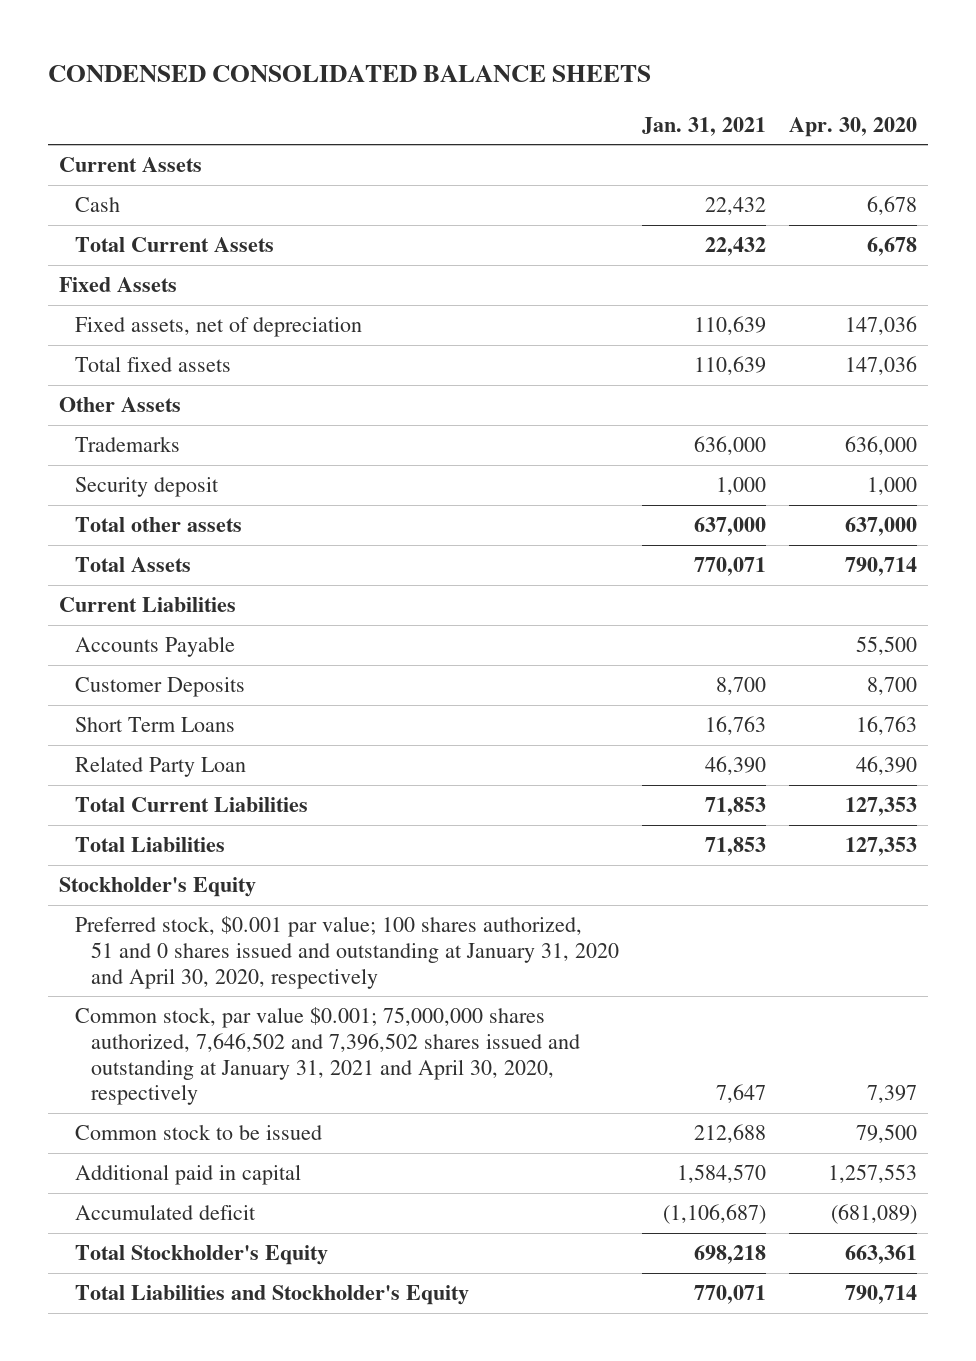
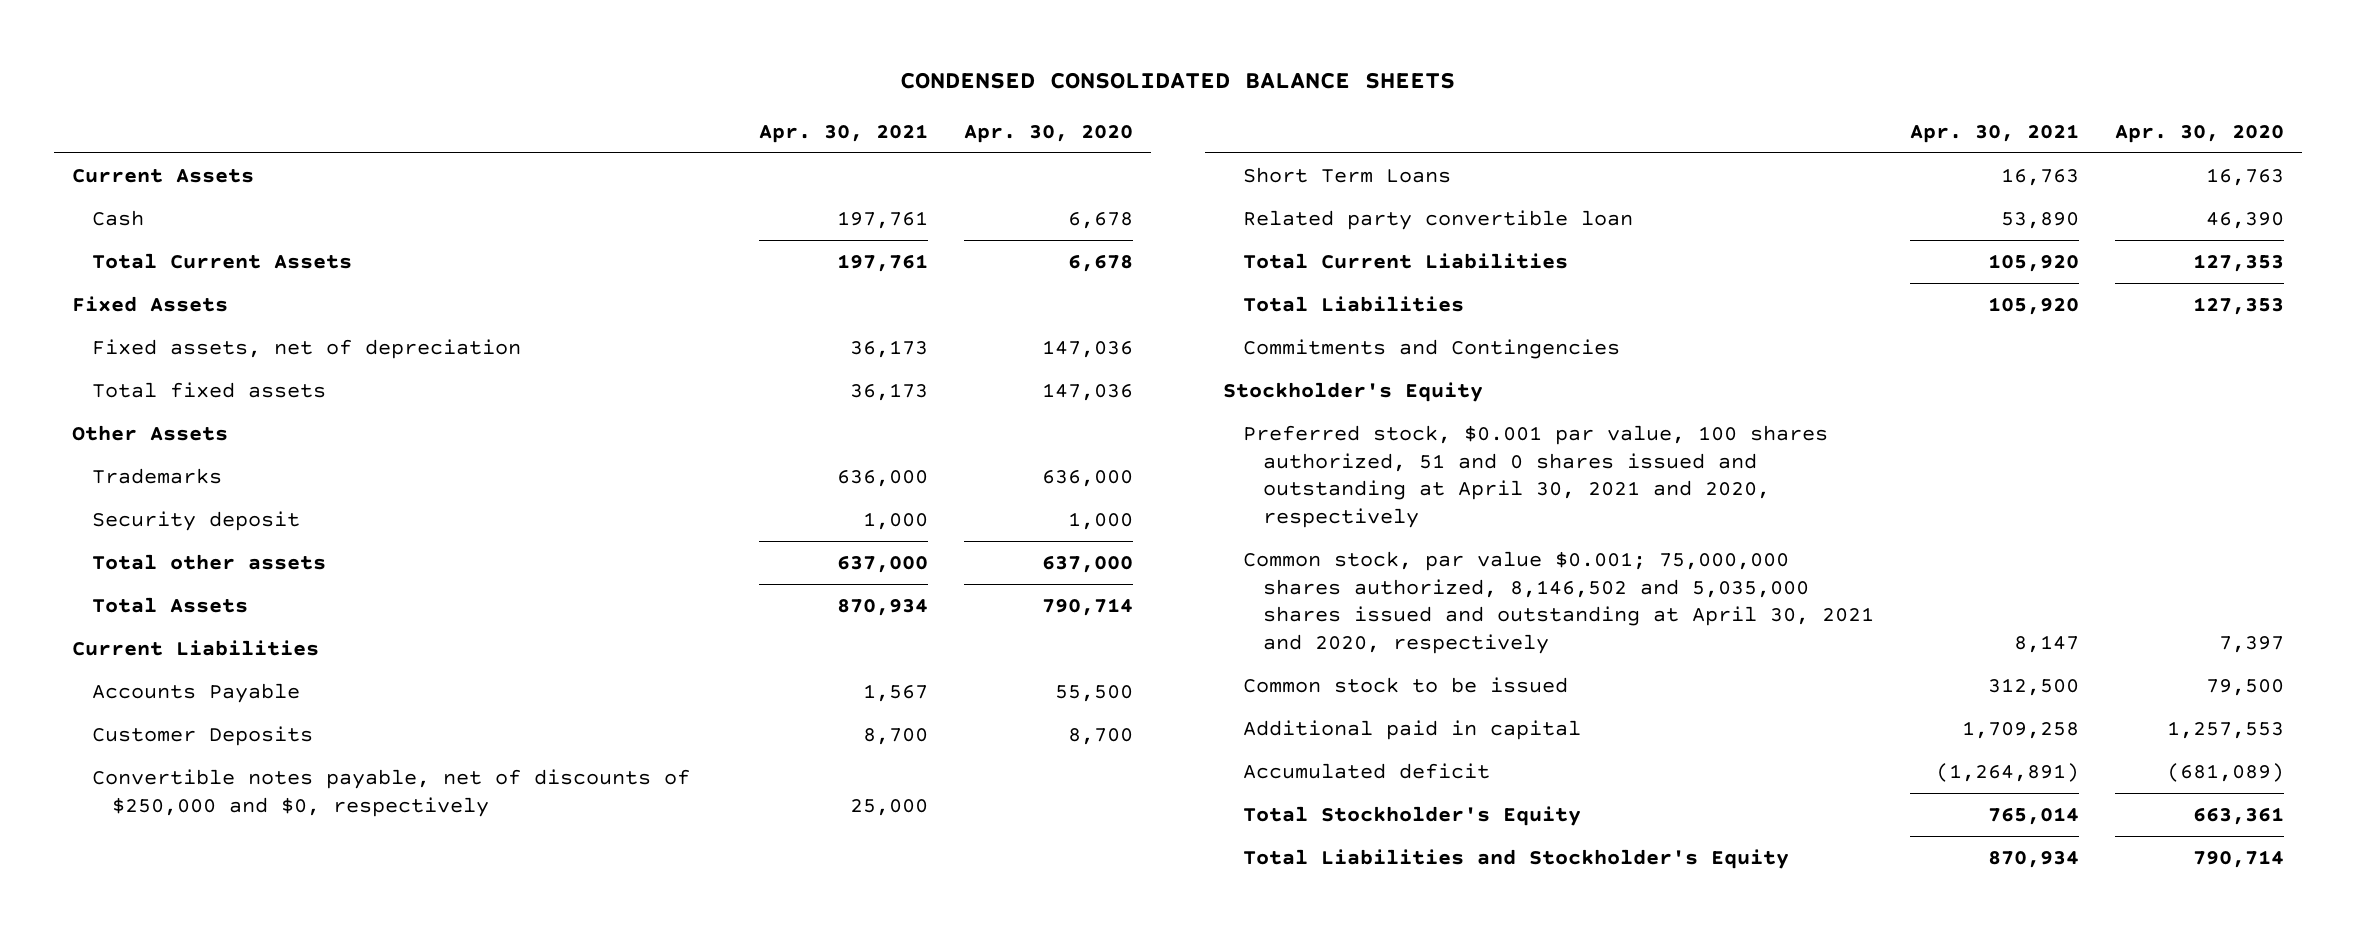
- | Jan. 31, 2021 | Apr. 30, 2020
+ | Apr. 30, 2021 | Apr. 30, 2020
+ Convertible notes payable, net of discounts of $250,000 and $0, respectively | 25,000 |
- Related Party Loan | 46,390 | 46,390
+ Related party convertible loan | 53,890 | 46,390
+ Commitments and Contingencies
- Preferred stock, $0.001 par value; 100 shares authorized, 51 and 0 shares issued and outstanding at January 31, 2020 and April 30, 2020, respectively
- Common stock, par value $0.001; 75,000,000 shares authorized, 7,646,502 and 7,396,502 shares issued and outstanding at January 31, 2021 and April 30, 2020, respectively | 7,647 | 7,397
+ Preferred stock, $0.001 par value, 100 shares authorized, 51 and 0 shares issued and outstanding at April 30, 2021 and 2020, respectively
+ Common stock, par value $0.001; 75,000,000 shares authorized, 8,146,502 and 5,035,000 shares issued and outstanding at April 30, 2021 and 2020, respectively | 8,147 | 7,397

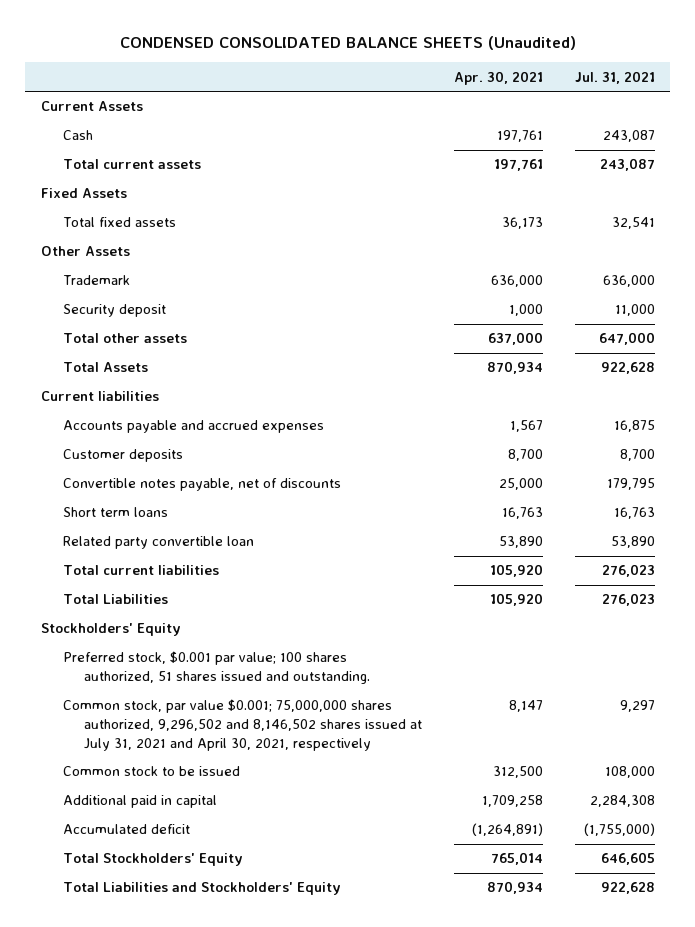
- CONDENSED CONSOLIDATED BALANCE SHEETS
+ CONDENSED CONSOLIDATED BALANCE SHEETS (Unaudited)
- | Apr. 30, 2021 | Apr. 30, 2020
+ | Apr. 30, 2021 | Jul. 31, 2021
- Total Current Assets | 197,761 | 6,678
+ Total current assets | 197,761 | 243,087
- Fixed assets, net of depreciation | 36,173 | 147,036
- Trademarks | 636,000 | 636,000
+ Trademark | 636,000 | 636,000
- Current Liabilities
- Accounts Payable | 1,567 | 55,500
- Customer Deposits | 8,700 | 8,700
- Convertible notes payable, net of discounts of $250,000 and $0, respectively | 25,000 |
- Short Term Loans | 16,763 | 16,763
+ Current liabilities
+ Accounts payable and accrued expenses | 1,567 | 16,875
+ Customer deposits | 8,700 | 8,700
+ Convertible notes payable, net of discounts | 25,000 | 179,795
+ Short term loans | 16,763 | 16,763
- Total Current Liabilities | 105,920 | 127,353
+ Total current liabilities | 105,920 | 276,023
- Commitments and Contingencies
- Stockholder's Equity
- Preferred stock, $0.001 par value, 100 shares authorized, 51 and 0 shares issued and outstanding at April 30, 2021 and 2020, respectively
- Common stock, par value $0.001; 75,000,000 shares authorized, 8,146,502 and 5,035,000 shares issued and outstanding at April 30, 2021 and 2020, respectively | 8,147 | 7,397
+ Stockholders' Equity
+ Preferred stock, $0.001 par value; 100 shares authorized, 51 shares issued and outstanding.
+ Common stock, par value $0.001; 75,000,000 shares authorized, 9,296,502 and 8,146,502 shares issued at July 31, 2021 and April 30, 2021, respectively | 8,147 | 9,297
- Total Stockholder's Equity | 765,014 | 663,361
- Total Liabilities and Stockholder's Equity | 870,934 | 790,714
+ Total Stockholders' Equity | 765,014 | 646,605
+ Total Liabilities and Stockholders' Equity | 870,934 | 922,628

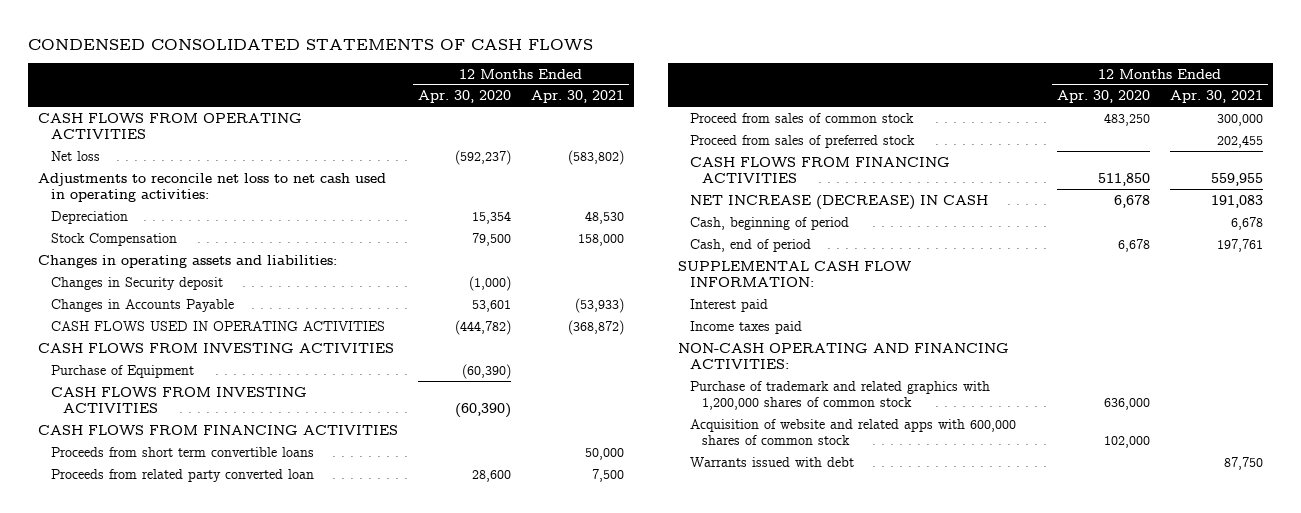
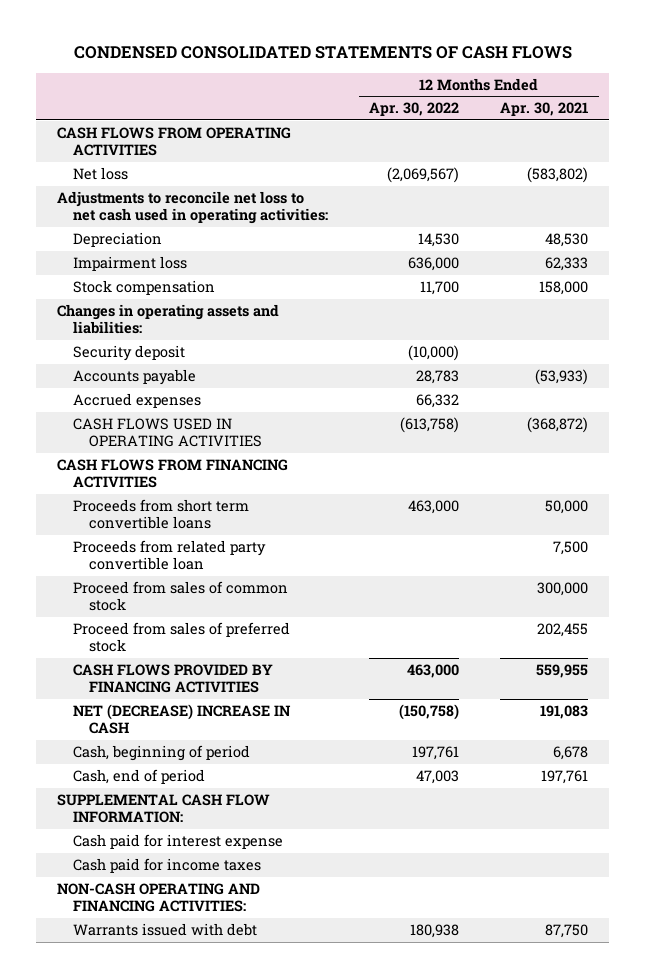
- | 12 Months Ended Apr. 30, 2020 | 12 Months Ended Apr. 30, 2021
+ | 12 Months Ended Apr. 30, 2022 | 12 Months Ended Apr. 30, 2021
- Stock Compensation | 79,500 | 158,000
+ Impairment loss | 636,000 | 62,333
+ Stock compensation | 11,700 | 158,000
- Changes in Security deposit | (1,000) |
- Changes in Accounts Payable | 53,601 | (53,933)
+ Security deposit | (10,000) |
+ Accounts payable | 28,783 | (53,933)
+ Accrued expenses | 66,332 |
- CASH FLOWS FROM INVESTING ACTIVITIES
- Purchase of Equipment | (60,390) |
- CASH FLOWS FROM INVESTING ACTIVITIES | (60,390) |
- Proceeds from related party converted loan | 28,600 | 7,500
+ Proceeds from related party convertible loan | | 7,500
- CASH FLOWS FROM FINANCING ACTIVITIES | 511,850 | 559,955
- NET INCREASE (DECREASE) IN CASH | 6,678 | 191,083
+ CASH FLOWS PROVIDED BY FINANCING ACTIVITIES | 463,000 | 559,955
+ NET (DECREASE) INCREASE IN CASH | (150,758) | 191,083
- Interest paid
- Income taxes paid
+ Cash paid for interest expense
+ Cash paid for income taxes
- Purchase of trademark and related graphics with 1,200,000 shares of common stock | 636,000 |
- Acquisition of website and related apps with 600,000 shares of common stock | 102,000 |

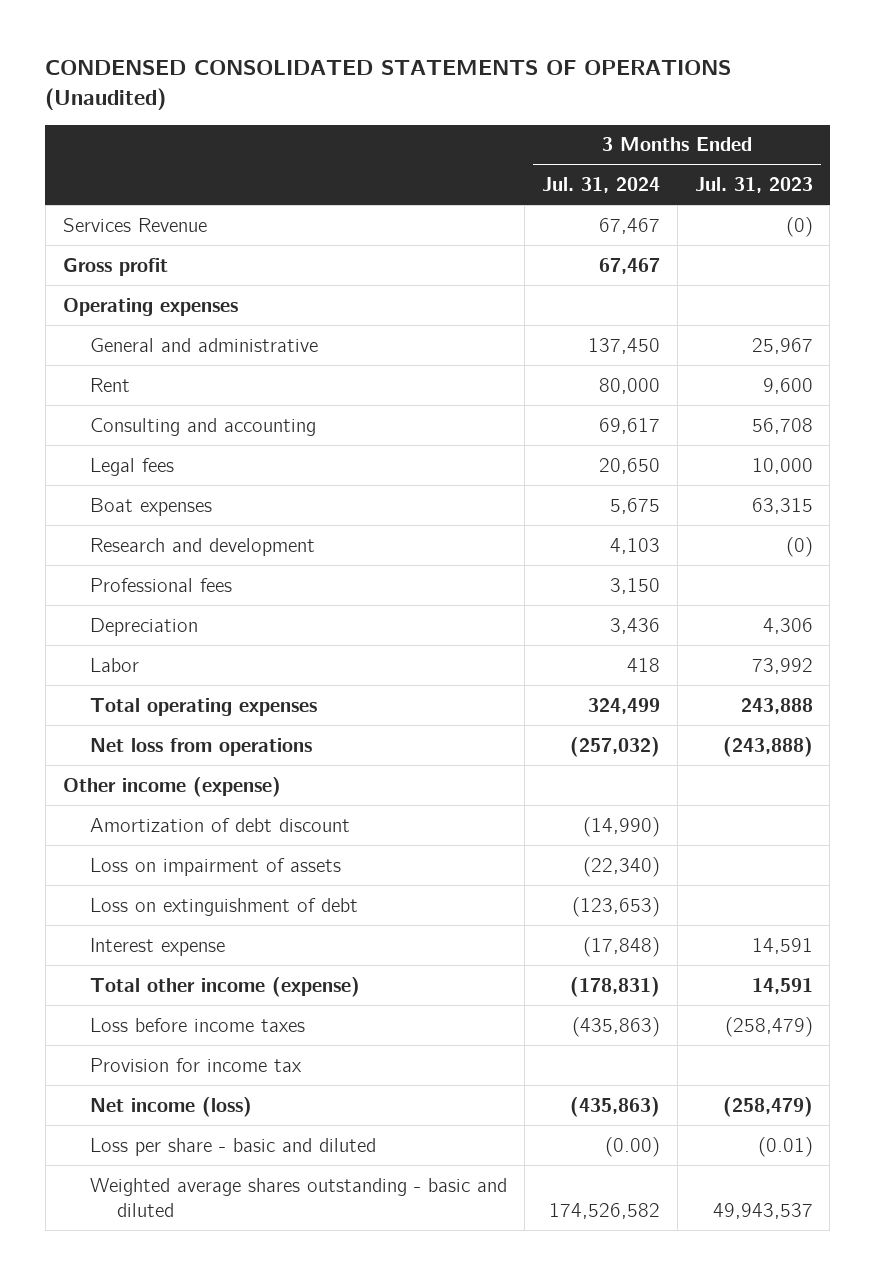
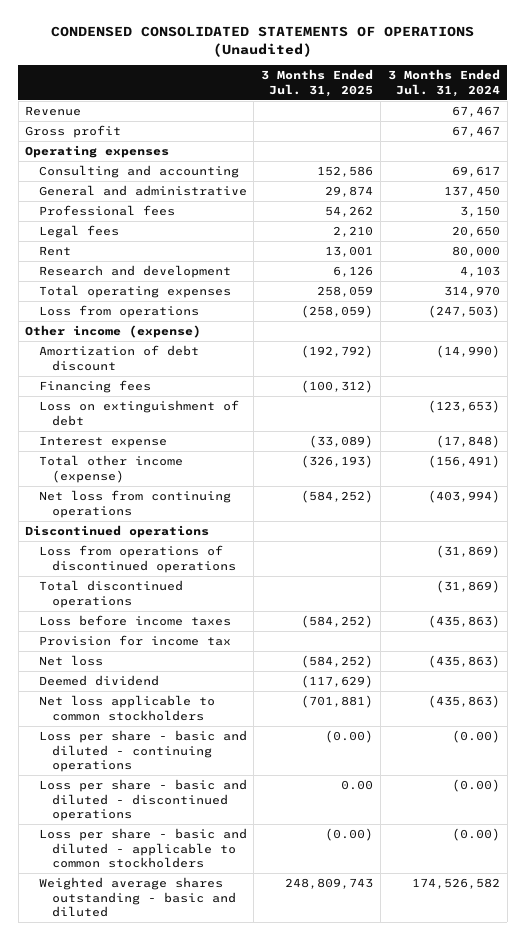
- | 3 Months Ended Jul. 31, 2024 | 3 Months Ended Jul. 31, 2023
+ | 3 Months Ended Jul. 31, 2025 | 3 Months Ended Jul. 31, 2024
- Services Revenue | 67,467 | (0)
+ Revenue | | 67,467
moved down: General and administrative | 29,874 | 137,450
moved up: Professional fees | 54,262 | 3,150
- Boat expenses | 5,675 | 63,315
moved down: Rent | 13,001 | 80,000
- Depreciation | 3,436 | 4,306
- Labor | 418 | 73,992
- Total operating expenses | 324,499 | 243,888
- Net loss from operations | (257,032) | (243,888)
+ Total operating expenses | 258,059 | 314,970
+ Loss from operations | (258,059) | (247,503)
- Loss on impairment of assets | (22,340) |
+ Financing fees | (100,312) |
- Total other income (expense) | (178,831) | 14,591
+ Total other income (expense) | (326,193) | (156,491)
+ Net loss from continuing operations | (584,252) | (403,994)
+ Discontinued operations
+ Loss from operations of discontinued operations | | (31,869)
+ Total discontinued operations | | (31,869)
- Net income (loss) | (435,863) | (258,479)
- Loss per share - basic and diluted | (0.00) | (0.01)
+ Net loss | (584,252) | (435,863)
+ Deemed dividend | (117,629) |
+ Net loss applicable to common stockholders | (701,881) | (435,863)
+ Loss per share - basic and diluted - continuing operations | (0.00) | (0.00)
+ Loss per share - basic and diluted - discontinued operations | 0.00 | (0.00)
+ Loss per share - basic and diluted - applicable to common stockholders | (0.00) | (0.00)

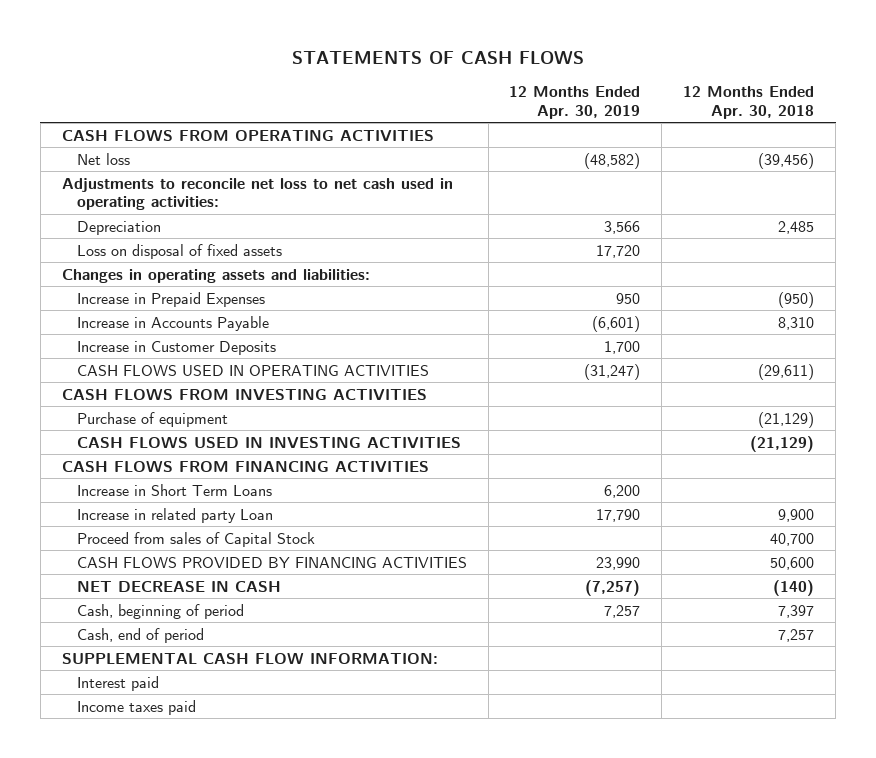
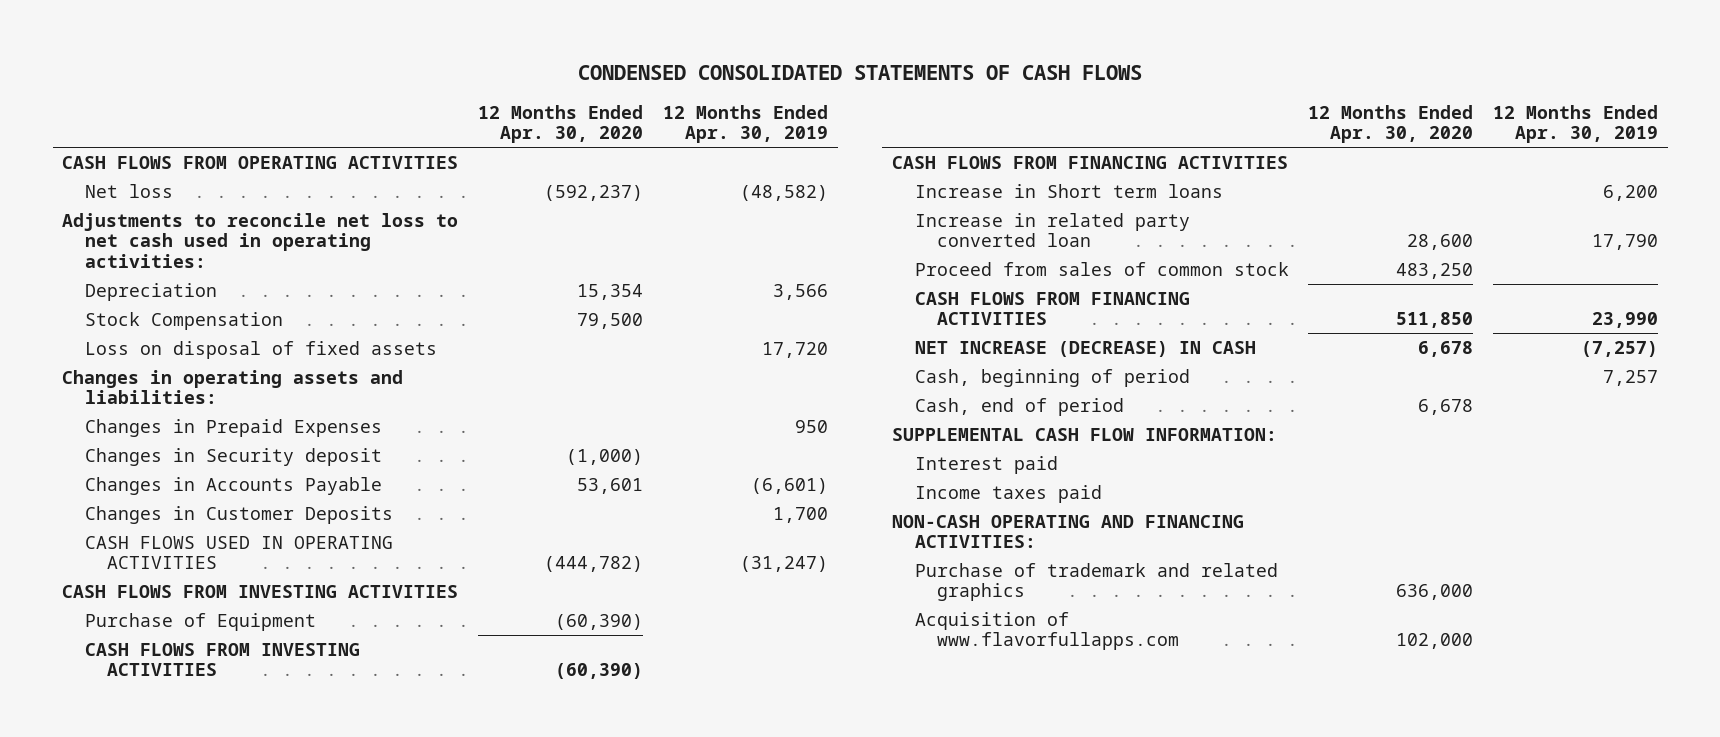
- STATEMENTS OF CASH FLOWS
+ CONDENSED CONSOLIDATED STATEMENTS OF CASH FLOWS
- | 12 Months Ended Apr. 30, 2019 | 12 Months Ended Apr. 30, 2018
+ | 12 Months Ended Apr. 30, 2020 | 12 Months Ended Apr. 30, 2019
+ Stock Compensation | 79,500 |
- Increase in Prepaid Expenses | 950 | (950)
- Increase in Accounts Payable | (6,601) | 8,310
- Increase in Customer Deposits | 1,700 |
+ Changes in Prepaid Expenses | | 950
+ Changes in Security deposit | (1,000) |
+ Changes in Accounts Payable | 53,601 | (6,601)
+ Changes in Customer Deposits | | 1,700
- Purchase of equipment | | (21,129)
- CASH FLOWS USED IN INVESTING ACTIVITIES | | (21,129)
+ Purchase of Equipment | (60,390) |
+ CASH FLOWS FROM INVESTING ACTIVITIES | (60,390) |
- Increase in Short Term Loans | 6,200 |
- Increase in related party Loan | 17,790 | 9,900
- Proceed from sales of Capital Stock | | 40,700
- CASH FLOWS PROVIDED BY FINANCING ACTIVITIES | 23,990 | 50,600
- NET DECREASE IN CASH | (7,257) | (140)
+ Increase in Short term loans | | 6,200
+ Increase in related party converted loan | 28,600 | 17,790
+ Proceed from sales of common stock | 483,250 |
+ CASH FLOWS FROM FINANCING ACTIVITIES | 511,850 | 23,990
+ NET INCREASE (DECREASE) IN CASH | 6,678 | (7,257)
+ NON-CASH OPERATING AND FINANCING ACTIVITIES:
+ Purchase of trademark and related graphics | 636,000 |
+ Acquisition of www.flavorfullapps.com | 102,000 |

